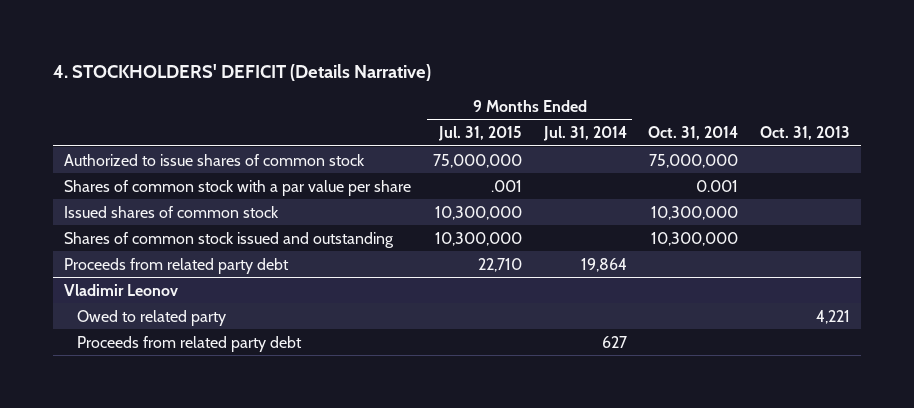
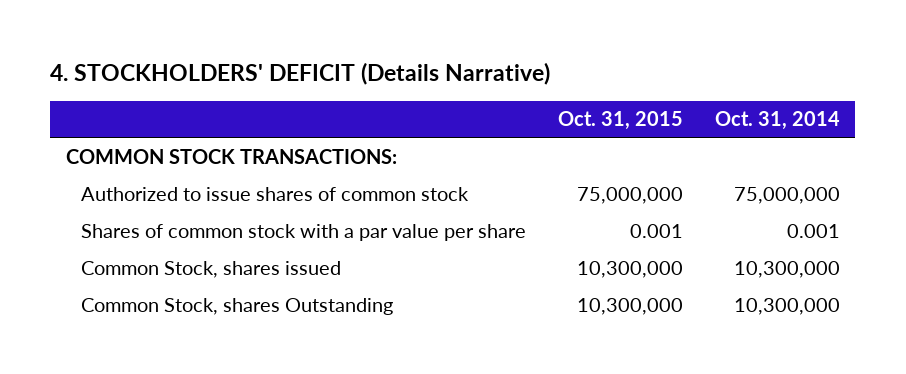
- | 9 Months Ended Jul. 31, 2015 | 9 Months Ended Jul. 31, 2014 | Oct. 31, 2014 | Oct. 31, 2013
+ | Oct. 31, 2015 | Oct. 31, 2014
+ COMMON STOCK TRANSACTIONS:
- Issued shares of common stock | 10,300,000 | | 10,300,000 |
- Shares of common stock issued and outstanding | 10,300,000 | | 10,300,000 |
- Proceeds from related party debt | 22,710 | 19,864 | |
- Vladimir Leonov
- Owed to related party | | | | 4,221
- Proceeds from related party debt | | 627 | |
+ Common Stock, shares issued | 10,300,000 | 10,300,000
+ Common Stock, shares Outstanding | 10,300,000 | 10,300,000

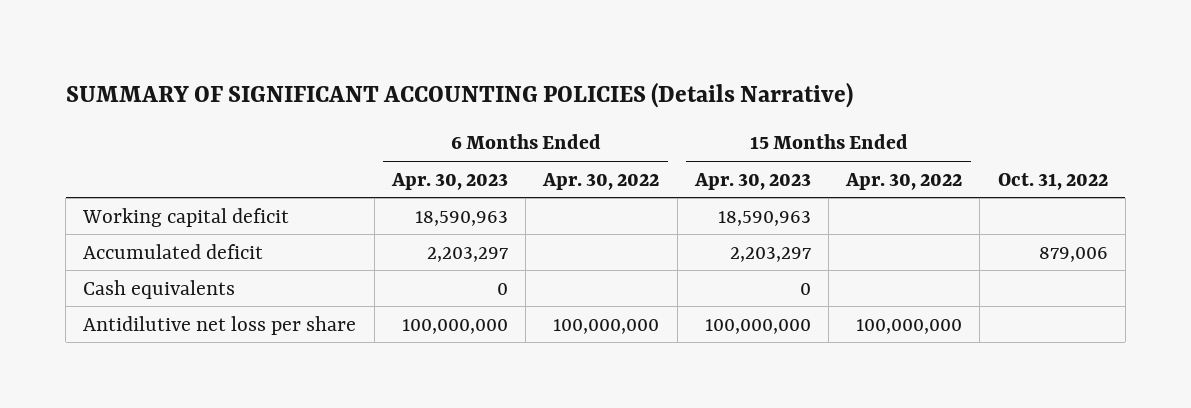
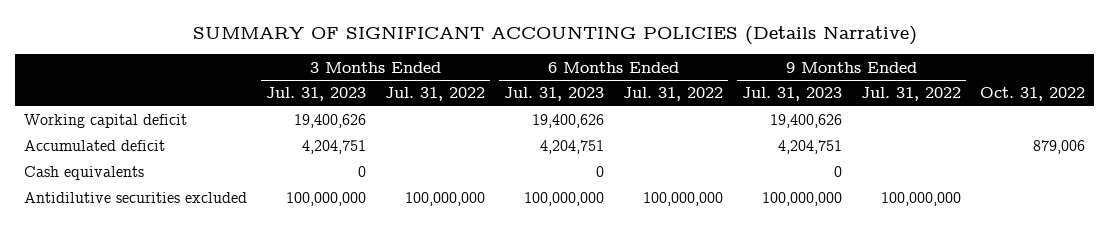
- | 6 Months Ended Apr. 30, 2023 | 6 Months Ended Apr. 30, 2022 | 15 Months Ended Apr. 30, 2023 | 15 Months Ended Apr. 30, 2022 | Oct. 31, 2022
+ | 3 Months Ended Jul. 31, 2023 | 3 Months Ended Jul. 31, 2022 | 6 Months Ended Jul. 31, 2023 | 6 Months Ended Jul. 31, 2022 | 9 Months Ended Jul. 31, 2023 | 9 Months Ended Jul. 31, 2022 | Oct. 31, 2022
- Antidilutive net loss per share | 100,000,000 | 100,000,000 | 100,000,000 | 100,000,000 |
+ Antidilutive securities excluded | 100,000,000 | 100,000,000 | 100,000,000 | 100,000,000 | 100,000,000 | 100,000,000 |

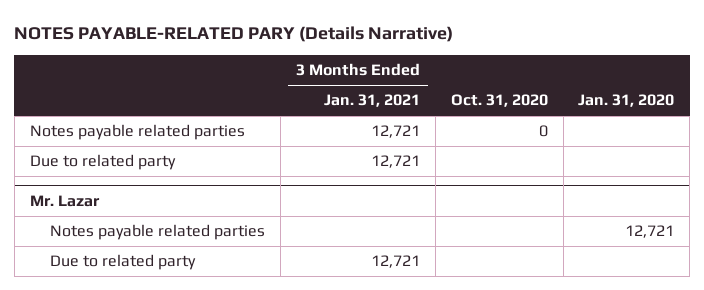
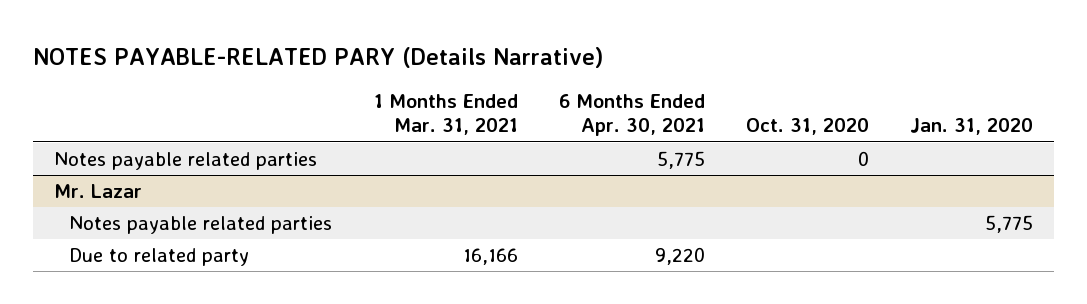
- | 3 Months Ended Jan. 31, 2021 | Oct. 31, 2020 | Jan. 31, 2020
+ | 1 Months Ended Mar. 31, 2021 | 6 Months Ended Apr. 30, 2021 | Oct. 31, 2020 | Jan. 31, 2020
- Due to related party | 12,721 | |
@ Mr. Lazar
- Notes payable related parties | | | 12,721
+ Notes payable related parties | | | | 5,775

